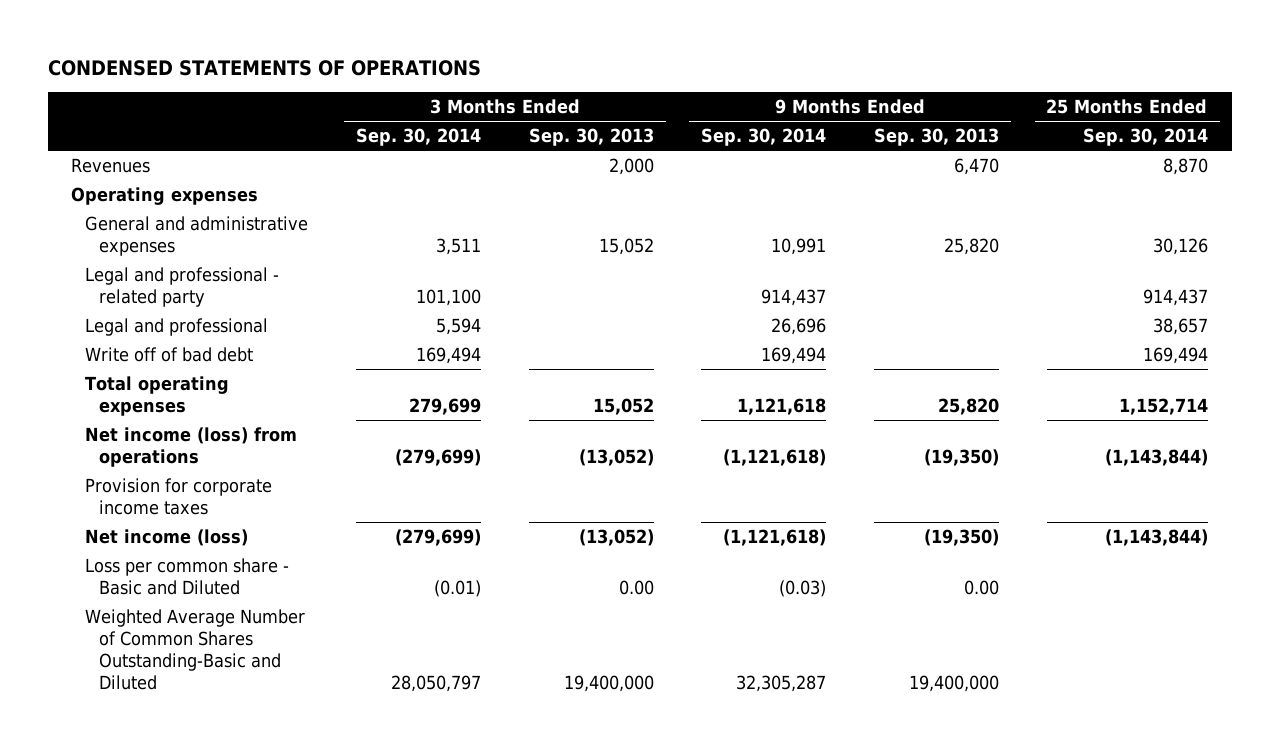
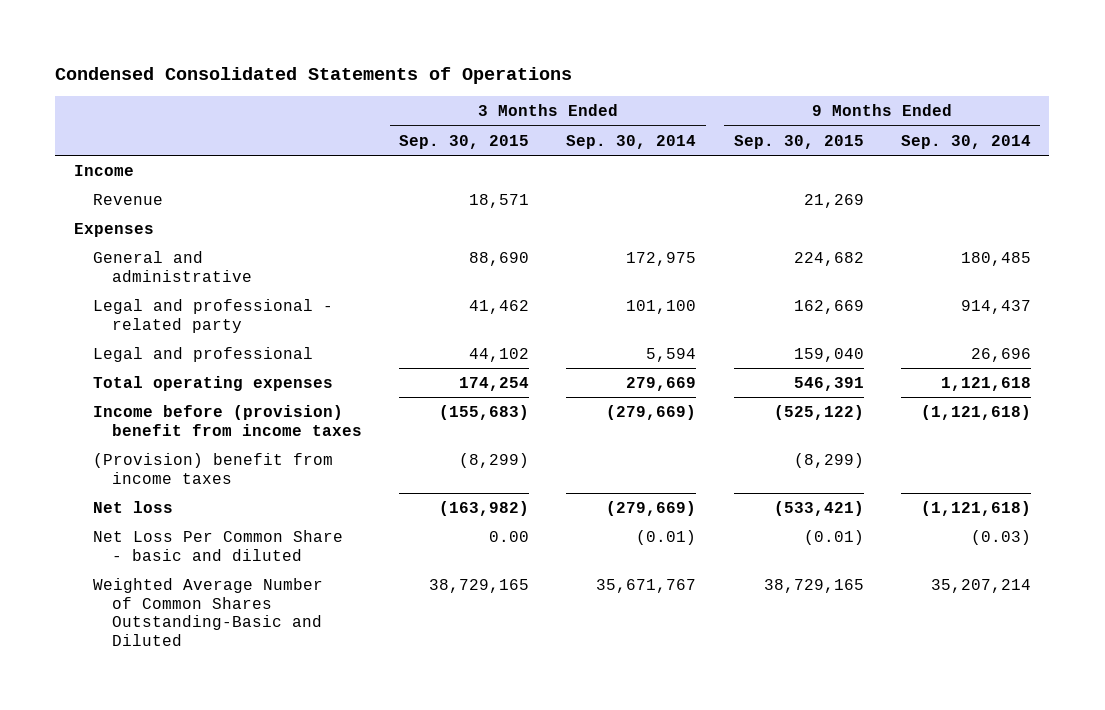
- CONDENSED STATEMENTS OF OPERATIONS
+ Condensed Consolidated Statements of Operations
- | 3 Months Ended Sep. 30, 2014 | 3 Months Ended Sep. 30, 2013 | 9 Months Ended Sep. 30, 2014 | 9 Months Ended Sep. 30, 2013 | 25 Months Ended Sep. 30, 2014
+ | 3 Months Ended Sep. 30, 2015 | 3 Months Ended Sep. 30, 2014 | 9 Months Ended Sep. 30, 2015 | 9 Months Ended Sep. 30, 2014
- Revenues | | 2,000 | | 6,470 | 8,870
- Operating expenses
- General and administrative expenses | 3,511 | 15,052 | 10,991 | 25,820 | 30,126
+ Income
+ Revenue | 18,571 | | 21,269 |
+ Expenses
+ General and administrative | 88,690 | 172,975 | 224,682 | 180,485
- Write off of bad debt | 169,494 | | 169,494 | | 169,494
- Total operating expenses | 279,699 | 15,052 | 1,121,618 | 25,820 | 1,152,714
- Net income (loss) from operations | (279,699) | (13,052) | (1,121,618) | (19,350) | (1,143,844)
- Provision for corporate income taxes
- Net income (loss) | (279,699) | (13,052) | (1,121,618) | (19,350) | (1,143,844)
- Loss per common share - Basic and Diluted | (0.01) | 0.00 | (0.03) | 0.00 |
- Weighted Average Number of Common Shares Outstanding-Basic and Diluted | 28,050,797 | 19,400,000 | 32,305,287 | 19,400,000 |
+ Total operating expenses | 174,254 | 279,669 | 546,391 | 1,121,618
+ Income before (provision) benefit from income taxes | (155,683) | (279,669) | (525,122) | (1,121,618)
+ (Provision) benefit from income taxes | (8,299) | | (8,299) |
+ Net loss | (163,982) | (279,669) | (533,421) | (1,121,618)
+ Net Loss Per Common Share - basic and diluted | 0.00 | (0.01) | (0.01) | (0.03)
+ Weighted Average Number of Common Shares Outstanding-Basic and Diluted | 38,729,165 | 35,671,767 | 38,729,165 | 35,207,214

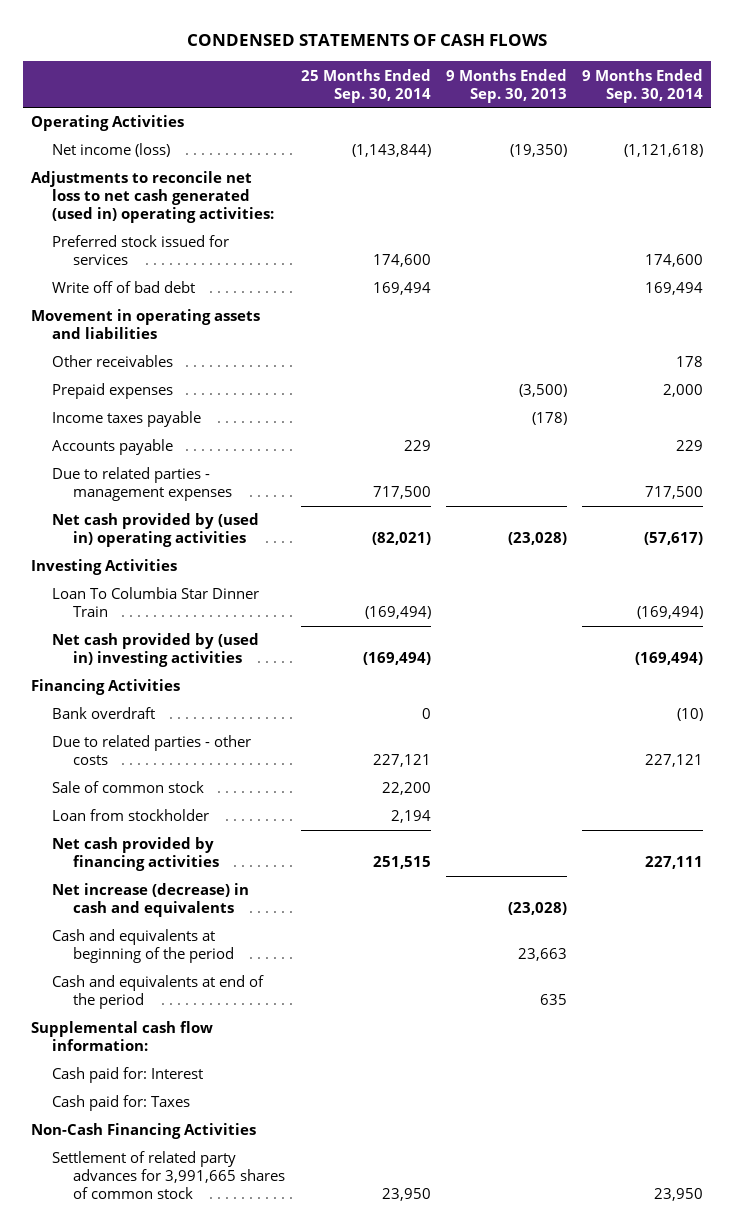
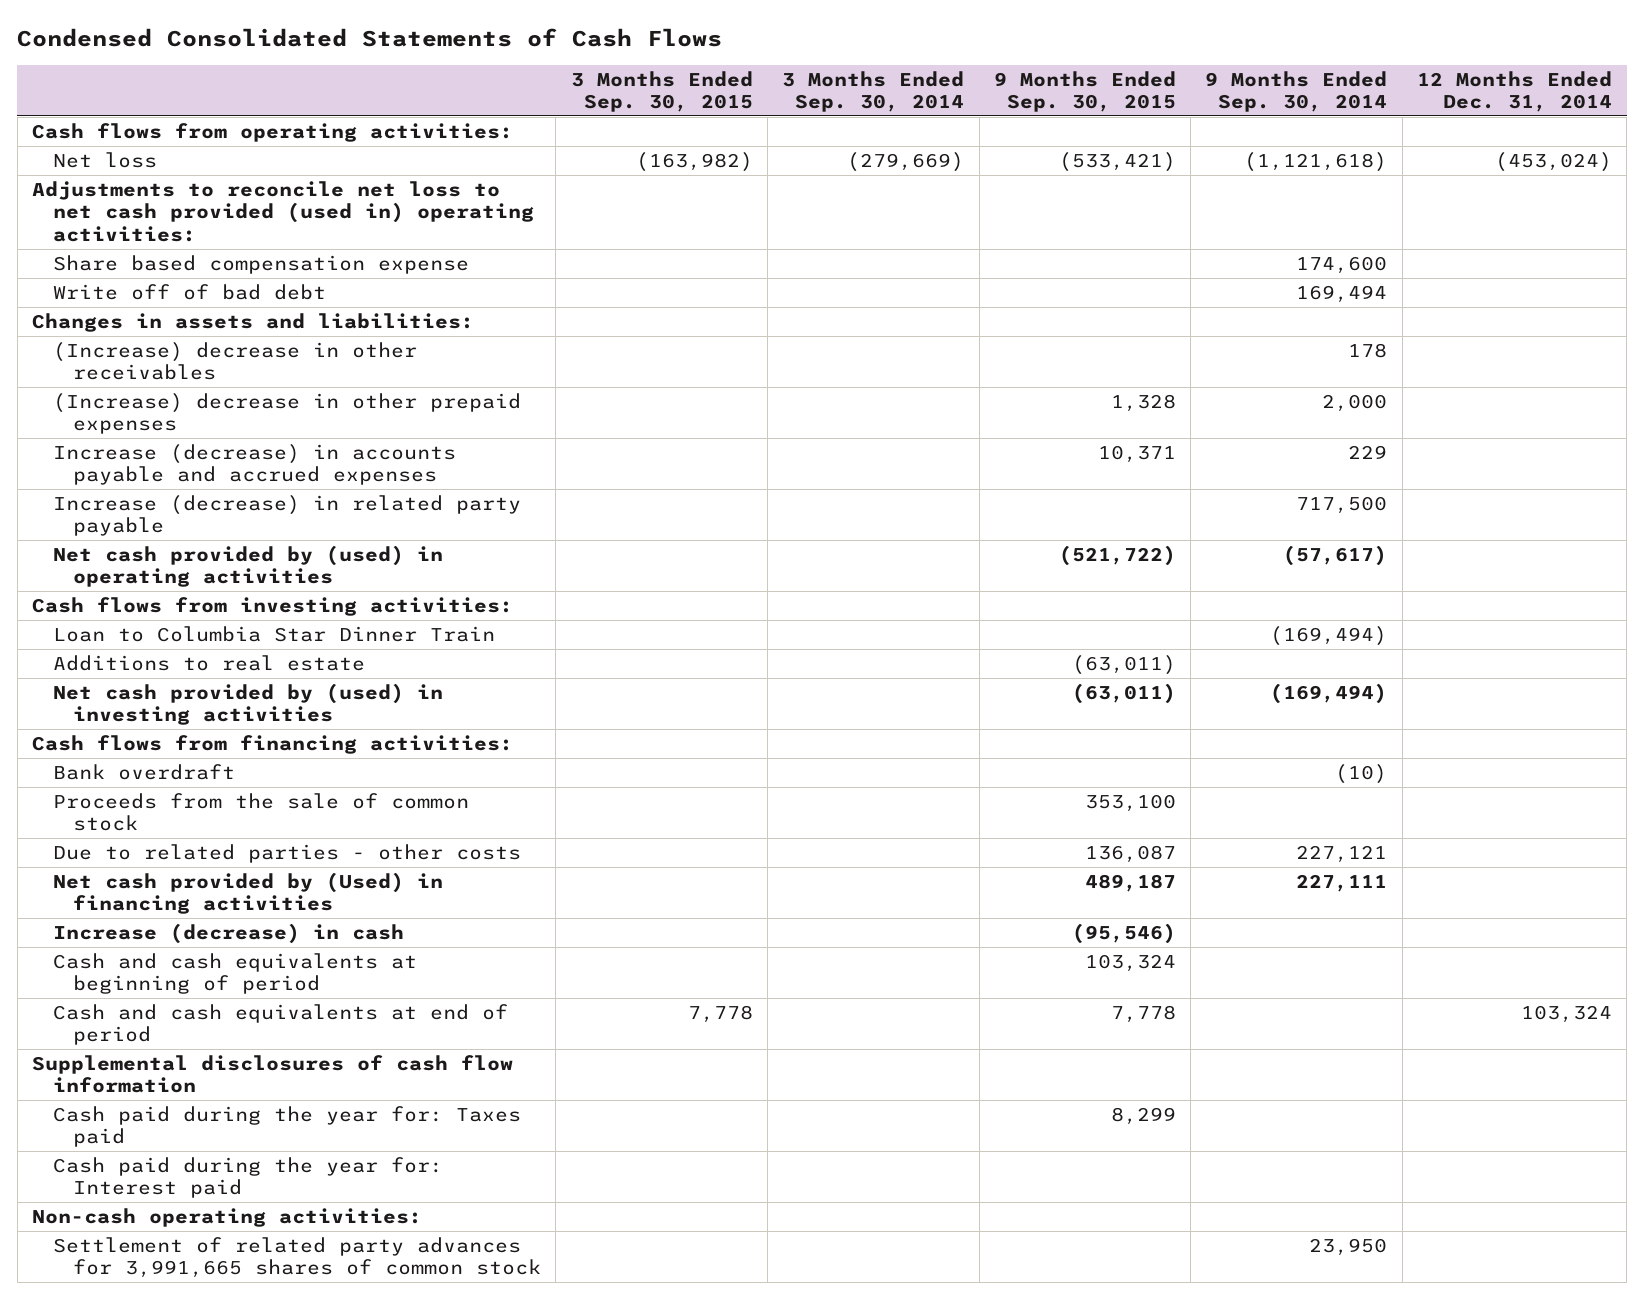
- CONDENSED STATEMENTS OF CASH FLOWS
+ Condensed Consolidated Statements of Cash Flows
- | 25 Months Ended Sep. 30, 2014 | 9 Months Ended Sep. 30, 2013 | 9 Months Ended Sep. 30, 2014
+ | 3 Months Ended Sep. 30, 2015 | 3 Months Ended Sep. 30, 2014 | 9 Months Ended Sep. 30, 2015 | 9 Months Ended Sep. 30, 2014 | 12 Months Ended Dec. 31, 2014
- Operating Activities
- Net income (loss) | (1,143,844) | (19,350) | (1,121,618)
- Adjustments to reconcile net loss to net cash generated (used in) operating activities:
- Preferred stock issued for services | 174,600 | | 174,600
+ Cash flows from operating activities:
+ Net loss | (163,982) | (279,669) | (533,421) | (1,121,618) | (453,024)
+ Adjustments to reconcile net loss to net cash provided (used in) operating activities:
+ Share based compensation expense | | | | 174,600 |
- Movement in operating assets and liabilities
- Other receivables | | | 178
- Prepaid expenses | | (3,500) | 2,000
- Income taxes payable | | (178) |
- Accounts payable | 229 | | 229
- Due to related parties - management expenses | 717,500 | | 717,500
- Net cash provided by (used in) operating activities | (82,021) | (23,028) | (57,617)
- Investing Activities
- Loan To Columbia Star Dinner Train | (169,494) | | (169,494)
- Net cash provided by (used in) investing activities | (169,494) | | (169,494)
- Financing Activities
+ Changes in assets and liabilities:
+ (Increase) decrease in other receivables | | | | 178 |
+ (Increase) decrease in other prepaid expenses | | | 1,328 | 2,000 |
+ Increase (decrease) in accounts payable and accrued expenses | | | 10,371 | 229 |
+ Increase (decrease) in related party payable | | | | 717,500 |
+ Net cash provided by (used) in operating activities | | | (521,722) | (57,617) |
+ Cash flows from investing activities:
+ Loan to Columbia Star Dinner Train | | | | (169,494) |
+ Additions to real estate | | | (63,011) | |
+ Net cash provided by (used) in investing activities | | | (63,011) | (169,494) |
+ Cash flows from financing activities:
+ Proceeds from the sale of common stock | | | 353,100 | |
- Sale of common stock | 22,200 | |
- Loan from stockholder | 2,194 | |
- Net cash provided by financing activities | 251,515 | | 227,111
- Net increase (decrease) in cash and equivalents | | (23,028) |
- Cash and equivalents at beginning of the period | | 23,663 |
- Cash and equivalents at end of the period | | 635 |
- Supplemental cash flow information:
- Cash paid for: Interest
- Cash paid for: Taxes
- Non-Cash Financing Activities
+ Net cash provided by (Used) in financing activities | | | 489,187 | 227,111 |
+ Increase (decrease) in cash | | | (95,546) | |
+ Cash and cash equivalents at beginning of period | | | 103,324 | |
+ Cash and cash equivalents at end of period | 7,778 | | 7,778 | | 103,324
+ Supplemental disclosures of cash flow information
+ Cash paid during the year for: Taxes paid | | | 8,299 | |
+ Cash paid during the year for: Interest paid
+ Non-cash operating activities:

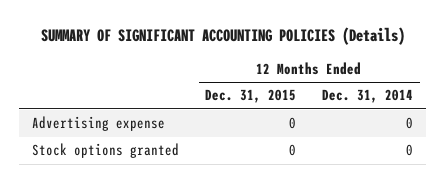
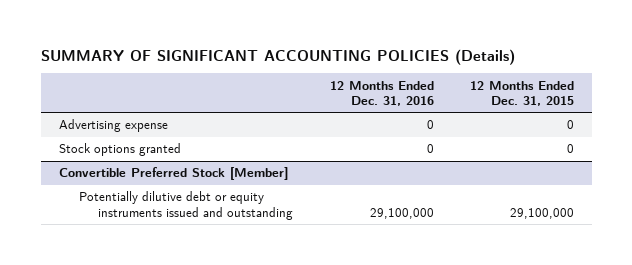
- | 12 Months Ended Dec. 31, 2015 | 12 Months Ended Dec. 31, 2014
+ | 12 Months Ended Dec. 31, 2016 | 12 Months Ended Dec. 31, 2015
+ Convertible Preferred Stock [Member]
+ Potentially dilutive debt or equity instruments issued and outstanding | 29,100,000 | 29,100,000

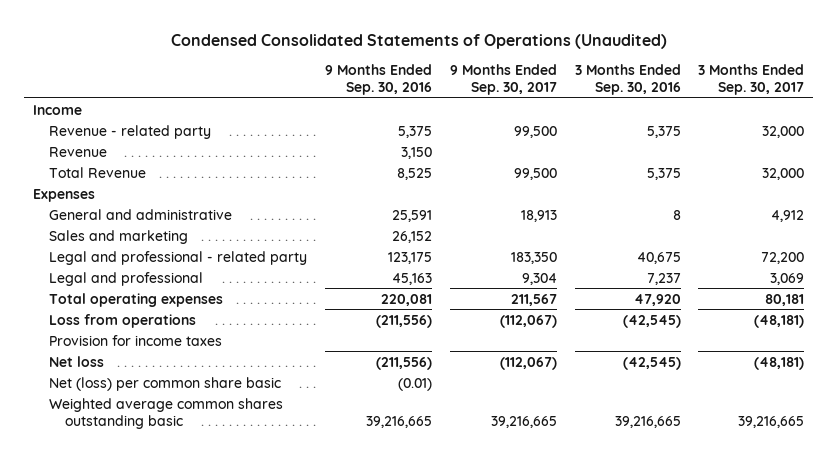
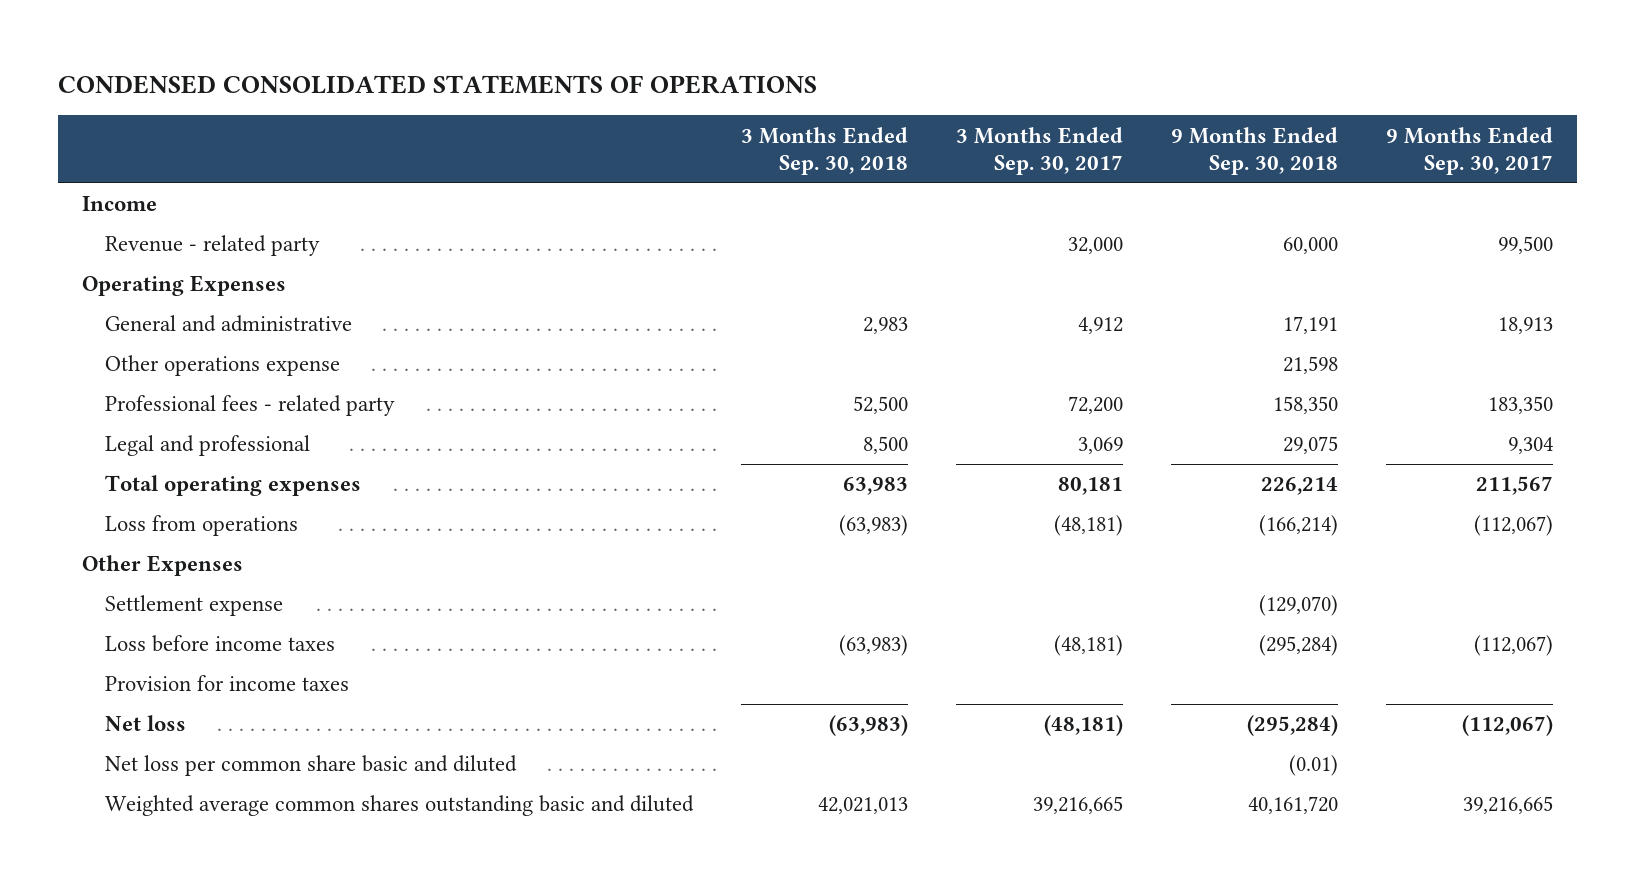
- Condensed Consolidated Statements of Operations (Unaudited)
+ CONDENSED CONSOLIDATED STATEMENTS OF OPERATIONS
- | 9 Months Ended Sep. 30, 2016 | 9 Months Ended Sep. 30, 2017 | 3 Months Ended Sep. 30, 2016 | 3 Months Ended Sep. 30, 2017
+ | 3 Months Ended Sep. 30, 2018 | 3 Months Ended Sep. 30, 2017 | 9 Months Ended Sep. 30, 2018 | 9 Months Ended Sep. 30, 2017
- Revenue | 3,150 | | |
- Total Revenue | 8,525 | 99,500 | 5,375 | 32,000
- Expenses
+ Operating Expenses
- Sales and marketing | 26,152 | | |
- Legal and professional - related party | 123,175 | 183,350 | 40,675 | 72,200
+ Other operations expense | | | 21,598 |
+ Professional fees - related party | 52,500 | 72,200 | 158,350 | 183,350
+ Other Expenses
+ Settlement expense | | | (129,070) |
+ Loss before income taxes | (63,983) | (48,181) | (295,284) | (112,067)
- Net (loss) per common share basic | (0.01) | | |
- Weighted average common shares outstanding basic | 39,216,665 | 39,216,665 | 39,216,665 | 39,216,665
+ Net loss per common share basic and diluted | | | (0.01) |
+ Weighted average common shares outstanding basic and diluted | 42,021,013 | 39,216,665 | 40,161,720 | 39,216,665

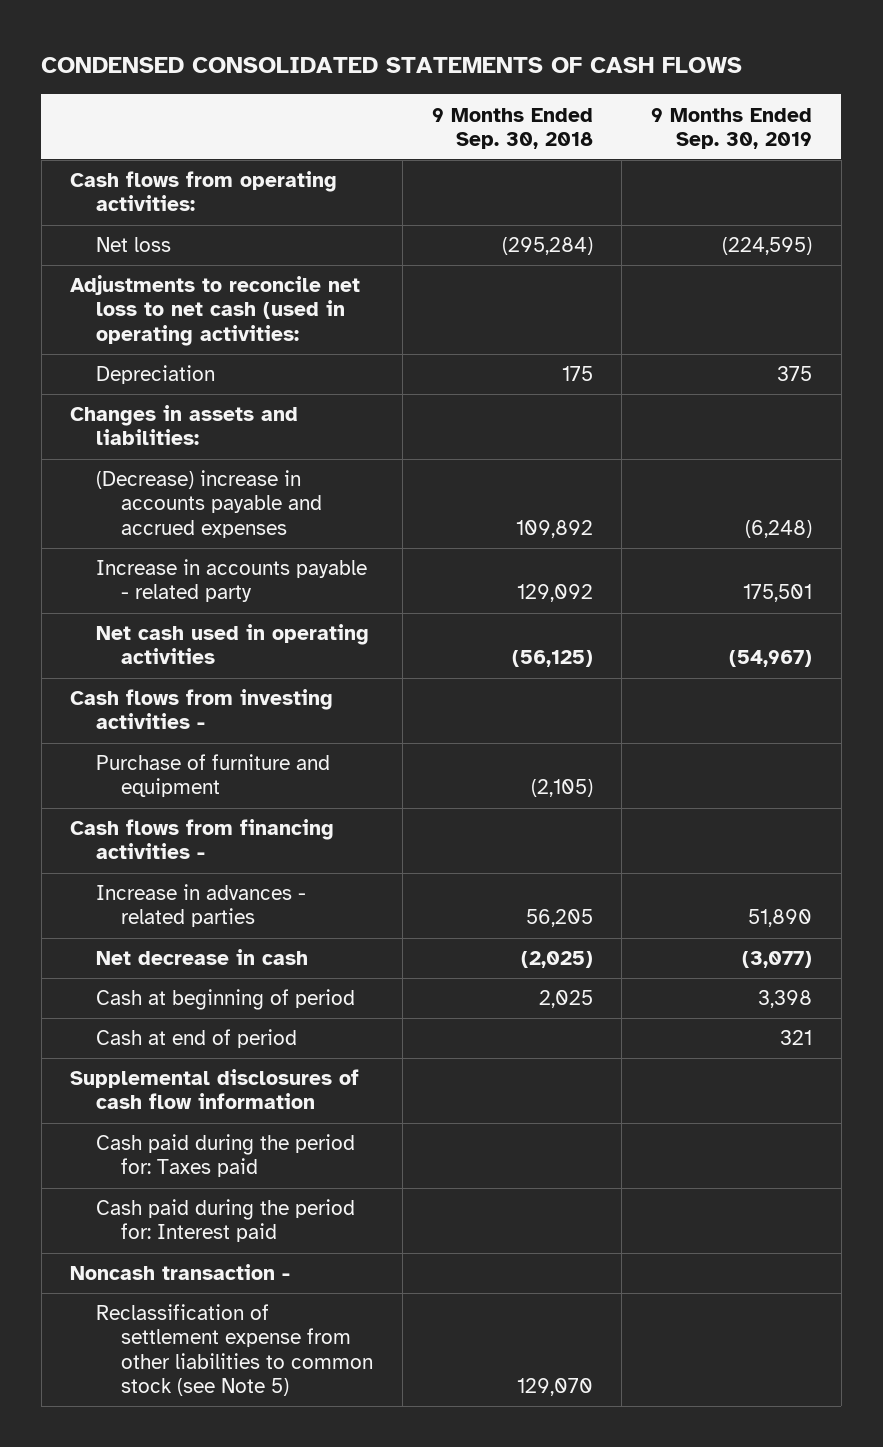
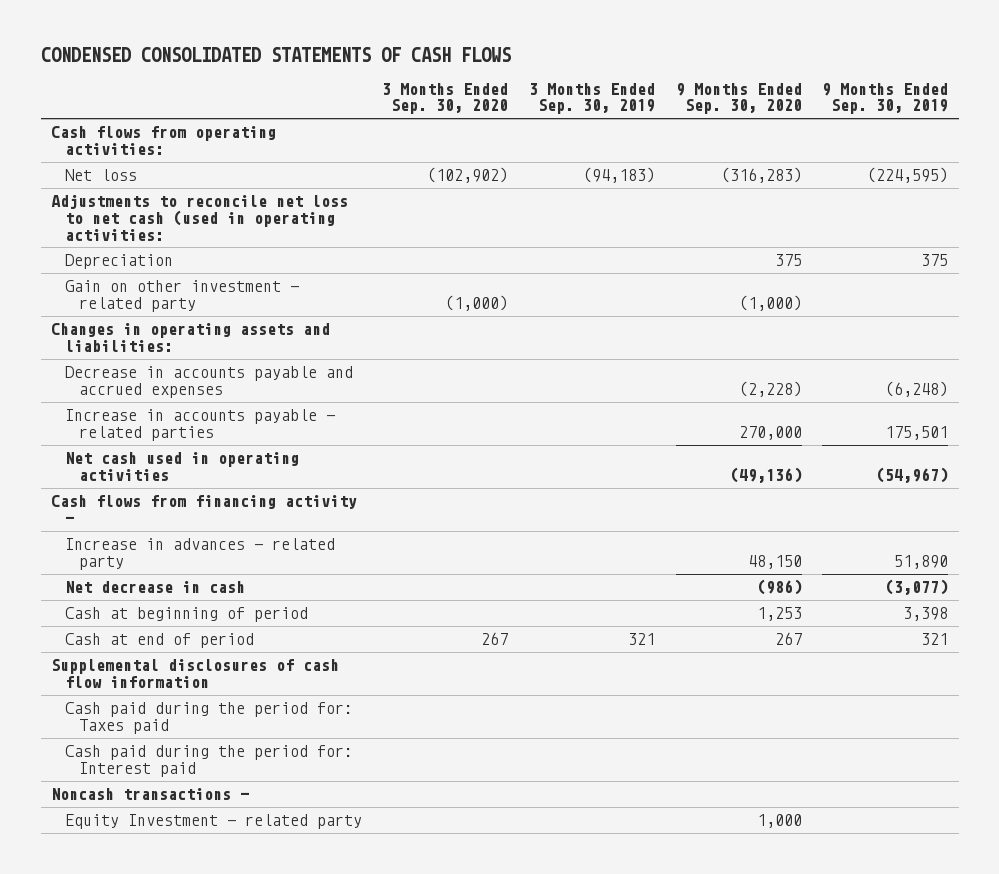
- | 9 Months Ended Sep. 30, 2018 | 9 Months Ended Sep. 30, 2019
+ | 3 Months Ended Sep. 30, 2020 | 3 Months Ended Sep. 30, 2019 | 9 Months Ended Sep. 30, 2020 | 9 Months Ended Sep. 30, 2019
- Changes in assets and liabilities:
- (Decrease) increase in accounts payable and accrued expenses | 109,892 | (6,248)
- Increase in accounts payable - related party | 129,092 | 175,501
+ Gain on other investment - related party | (1,000) | | (1,000) |
+ Changes in operating assets and liabilities:
+ Decrease in accounts payable and accrued expenses | | | (2,228) | (6,248)
+ Increase in accounts payable - related parties | | | 270,000 | 175,501
- Cash flows from investing activities -
- Purchase of furniture and equipment | (2,105) |
- Cash flows from financing activities -
- Increase in advances - related parties | 56,205 | 51,890
+ Cash flows from financing activity -
+ Increase in advances - related party | | | 48,150 | 51,890
- Noncash transaction -
- Reclassification of settlement expense from other liabilities to common stock (see Note 5) | 129,070 |
+ Noncash transactions -
+ Equity Investment - related party | | | 1,000 |

